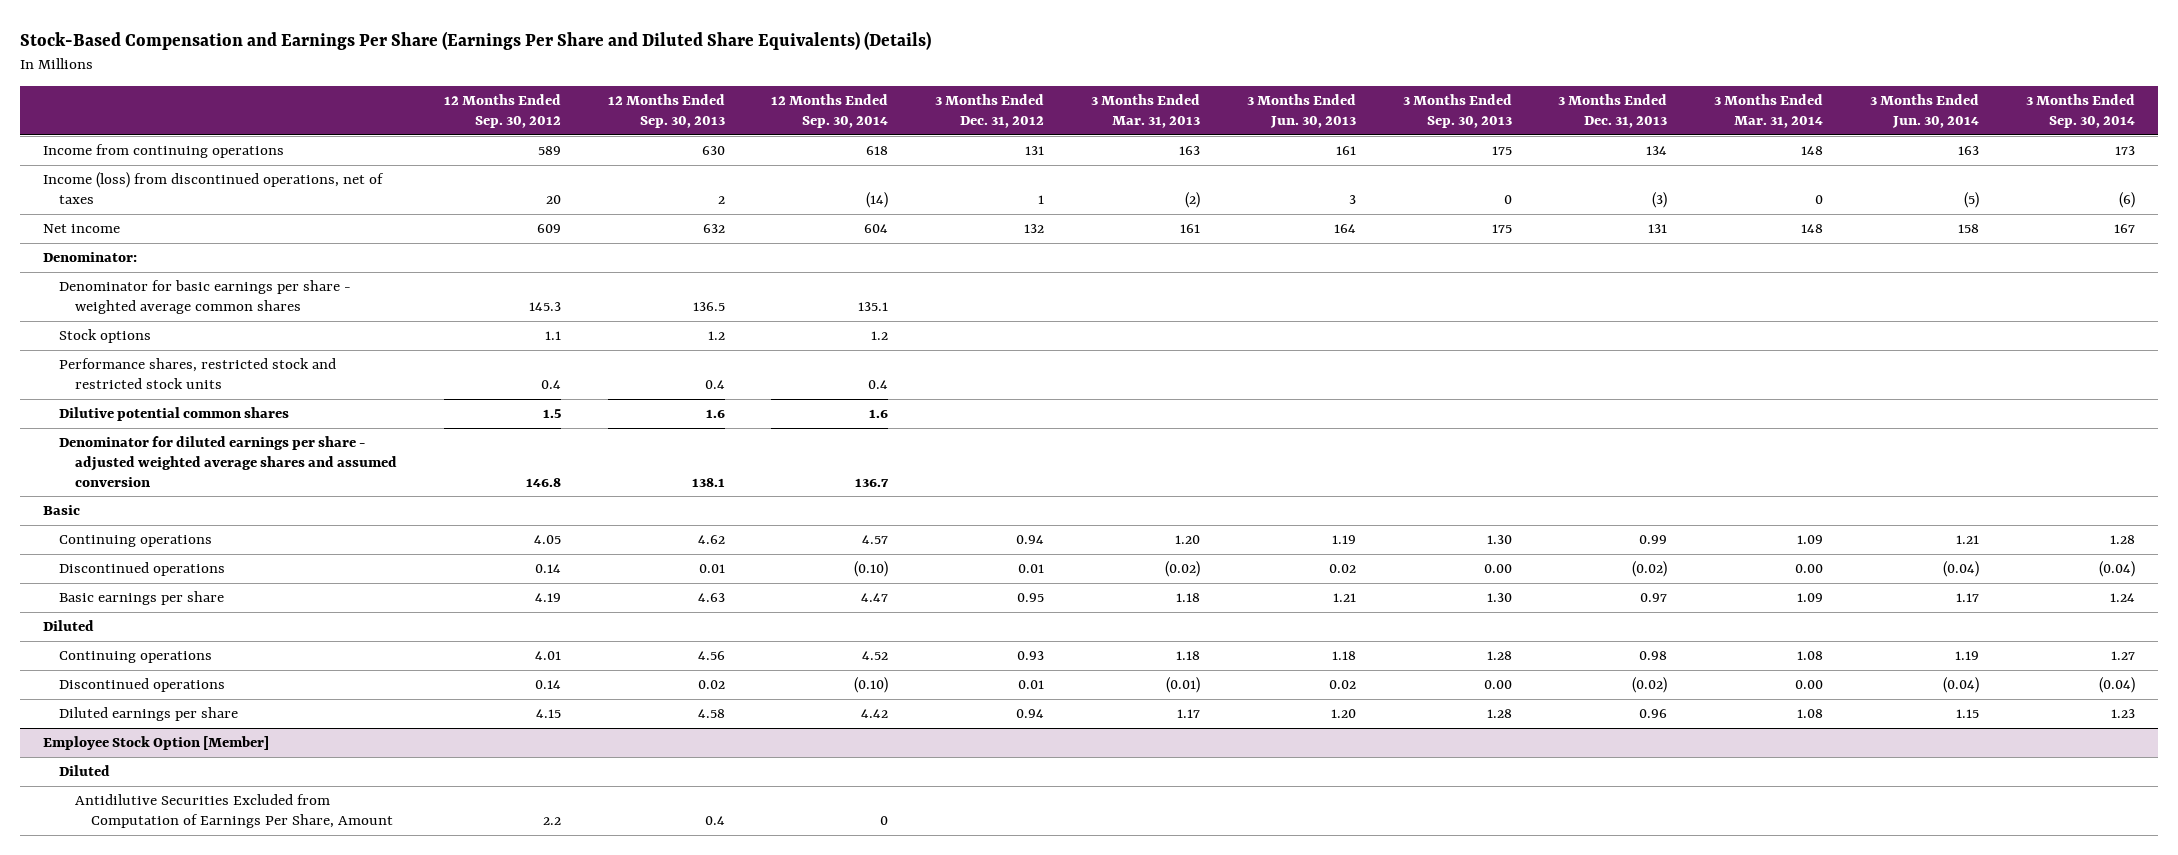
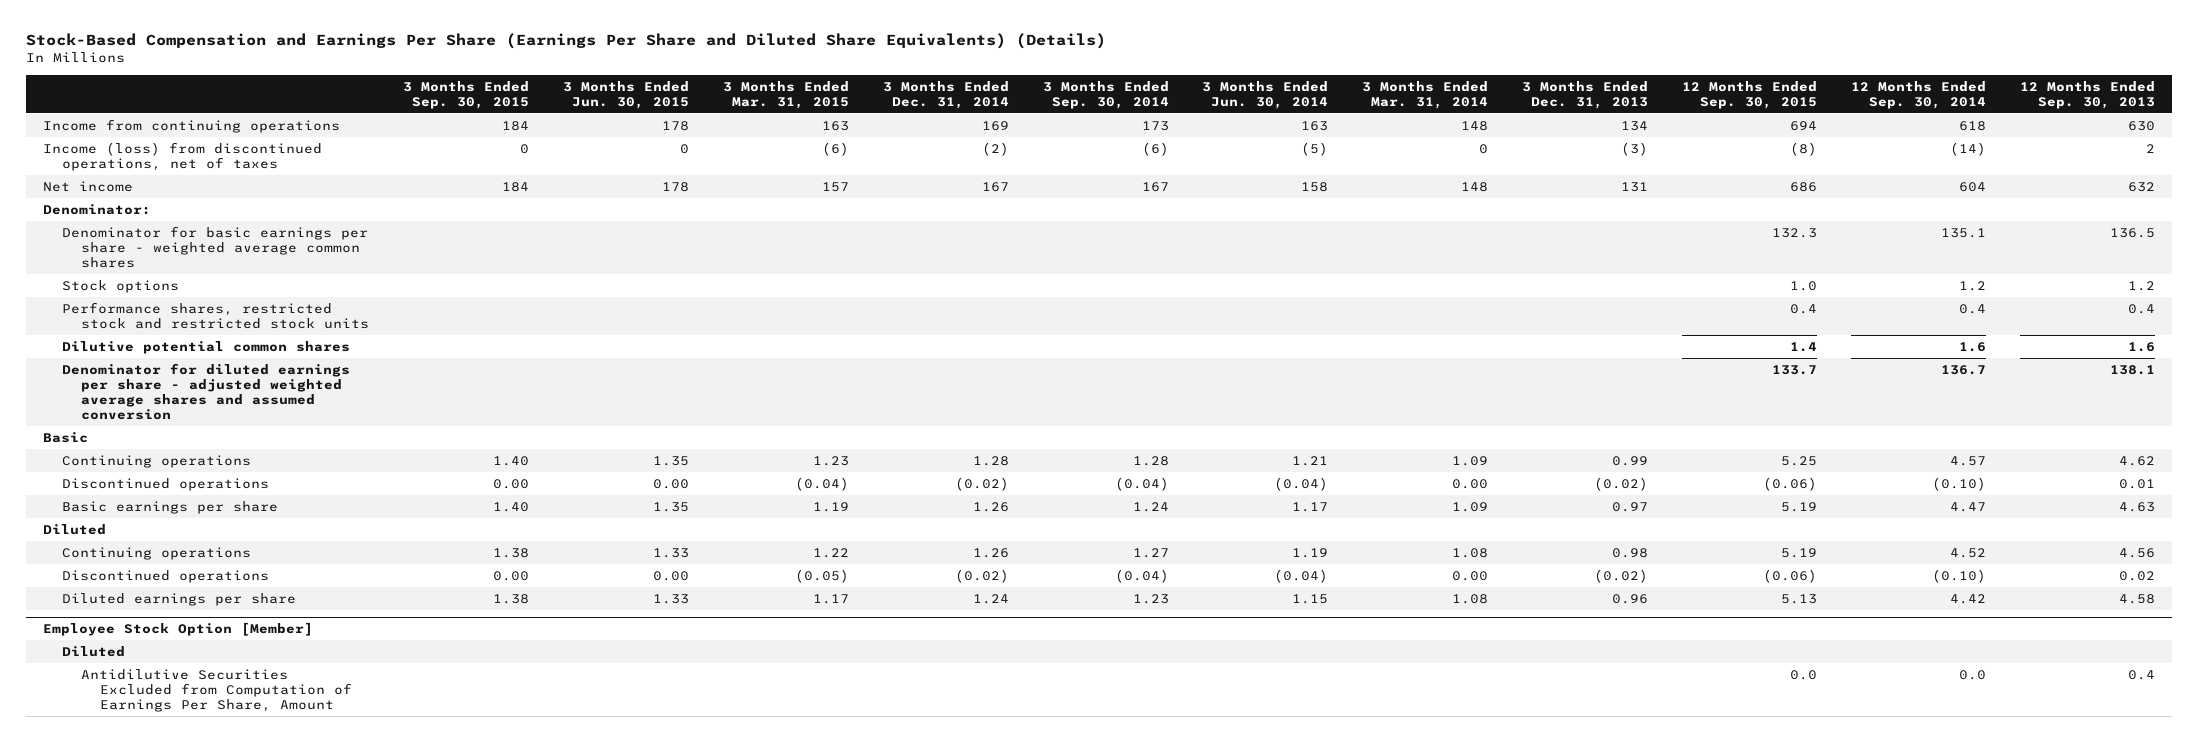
- | 12 Months Ended Sep. 30, 2012 | 12 Months Ended Sep. 30, 2013 | 12 Months Ended Sep. 30, 2014 | 3 Months Ended Dec. 31, 2012 | 3 Months Ended Mar. 31, 2013 | 3 Months Ended Jun. 30, 2013 | 3 Months Ended Sep. 30, 2013 | 3 Months Ended Dec. 31, 2013 | 3 Months Ended Mar. 31, 2014 | 3 Months Ended Jun. 30, 2014 | 3 Months Ended Sep. 30, 2014
+ | 3 Months Ended Sep. 30, 2015 | 3 Months Ended Jun. 30, 2015 | 3 Months Ended Mar. 31, 2015 | 3 Months Ended Dec. 31, 2014 | 3 Months Ended Sep. 30, 2014 | 3 Months Ended Jun. 30, 2014 | 3 Months Ended Mar. 31, 2014 | 3 Months Ended Dec. 31, 2013 | 12 Months Ended Sep. 30, 2015 | 12 Months Ended Sep. 30, 2014 | 12 Months Ended Sep. 30, 2013
@ Employee Stock Option [Member]
- Antidilutive Securities Excluded from Computation of Earnings Per Share, Amount | 2.2 | 0.4 | 0 | | | | | | | |
+ Antidilutive Securities Excluded from Computation of Earnings Per Share, Amount | | | | | | | | | 0.0 | 0.0 | 0.4

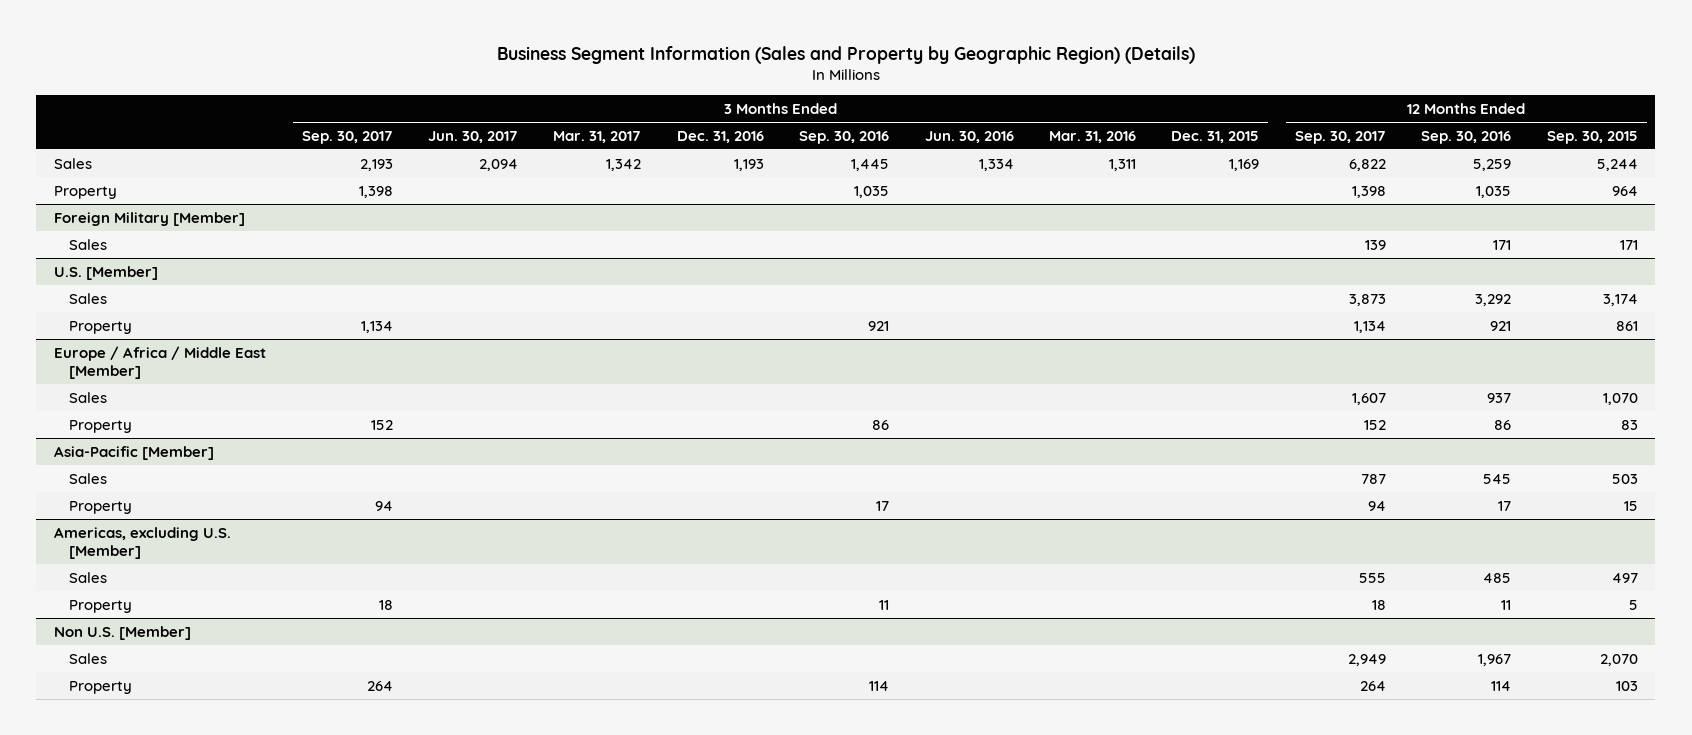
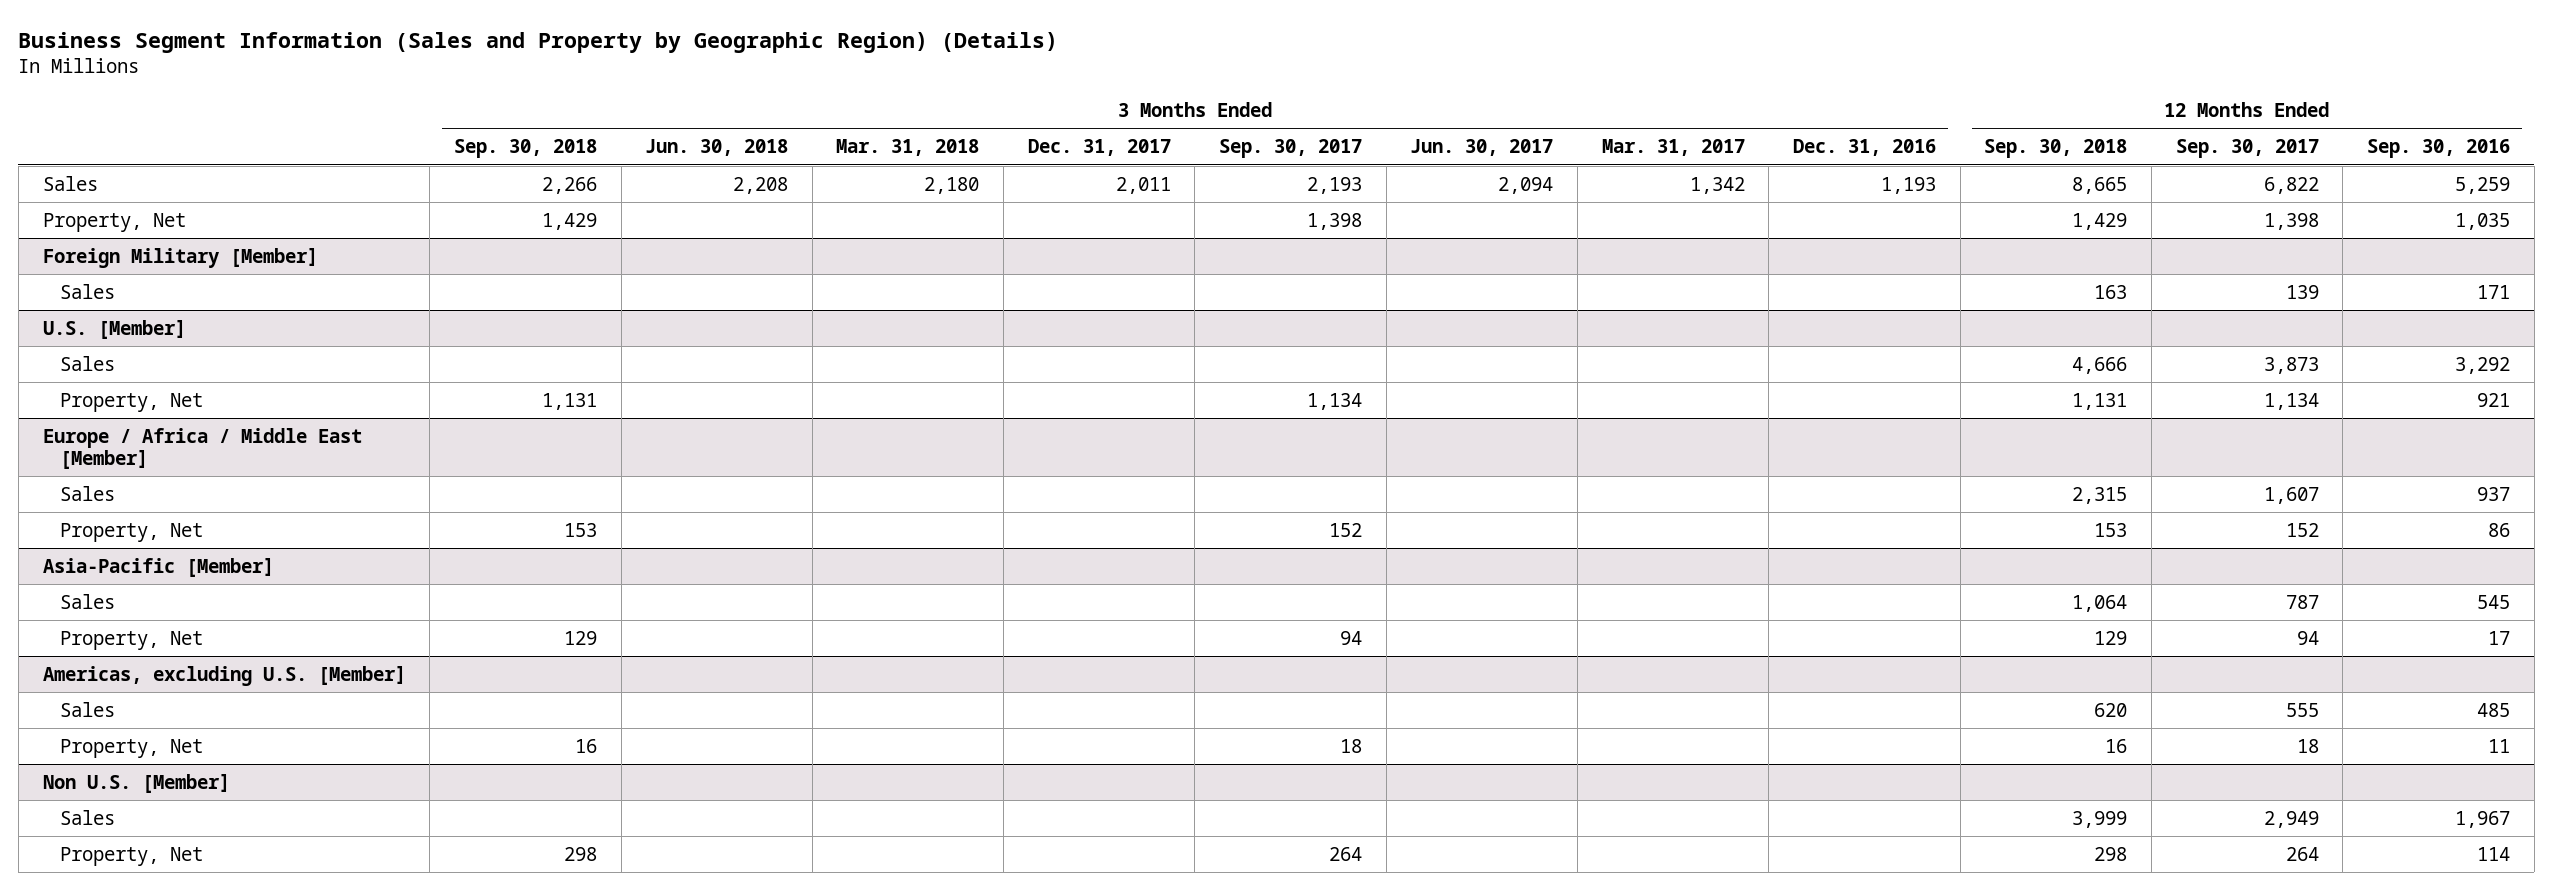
- | 3 Months Ended Sep. 30, 2017 | 3 Months Ended Jun. 30, 2017 | 3 Months Ended Mar. 31, 2017 | 3 Months Ended Dec. 31, 2016 | 3 Months Ended Sep. 30, 2016 | 3 Months Ended Jun. 30, 2016 | 3 Months Ended Mar. 31, 2016 | 3 Months Ended Dec. 31, 2015 | 12 Months Ended Sep. 30, 2017 | 12 Months Ended Sep. 30, 2016 | 12 Months Ended Sep. 30, 2015
+ | 3 Months Ended Sep. 30, 2018 | 3 Months Ended Jun. 30, 2018 | 3 Months Ended Mar. 31, 2018 | 3 Months Ended Dec. 31, 2017 | 3 Months Ended Sep. 30, 2017 | 3 Months Ended Jun. 30, 2017 | 3 Months Ended Mar. 31, 2017 | 3 Months Ended Dec. 31, 2016 | 12 Months Ended Sep. 30, 2018 | 12 Months Ended Sep. 30, 2017 | 12 Months Ended Sep. 30, 2016
- Property | 1,398 | | | | 1,035 | | | | 1,398 | 1,035 | 964
+ Property, Net | 1,429 | | | | 1,398 | | | | 1,429 | 1,398 | 1,035
@ U.S. [Member]
- Property | 1,134 | | | | 921 | | | | 1,134 | 921 | 861
+ Property, Net | 1,131 | | | | 1,134 | | | | 1,131 | 1,134 | 921
@ Europe / Africa / Middle East [Member]
- Property | 152 | | | | 86 | | | | 152 | 86 | 83
+ Property, Net | 153 | | | | 152 | | | | 153 | 152 | 86
@ Asia-Pacific [Member]
- Property | 94 | | | | 17 | | | | 94 | 17 | 15
+ Property, Net | 129 | | | | 94 | | | | 129 | 94 | 17
@ Americas, excluding U.S. [Member]
- Property | 18 | | | | 11 | | | | 18 | 11 | 5
+ Property, Net | 16 | | | | 18 | | | | 16 | 18 | 11
@ Non U.S. [Member]
- Property | 264 | | | | 114 | | | | 264 | 114 | 103
+ Property, Net | 298 | | | | 264 | | | | 298 | 264 | 114

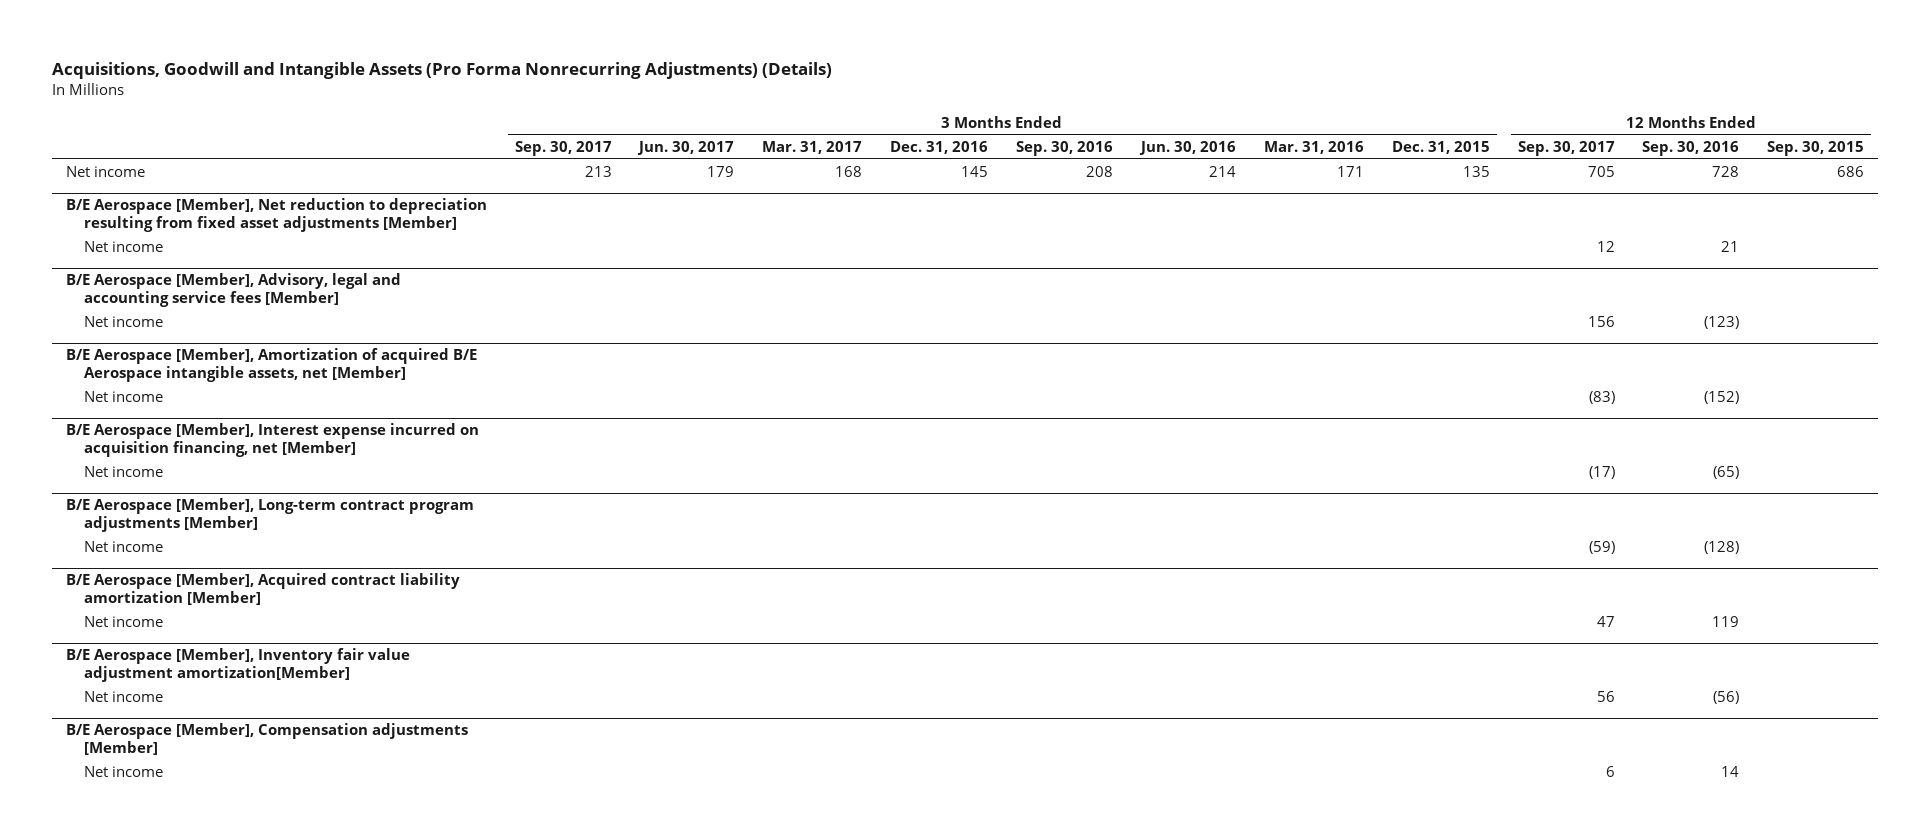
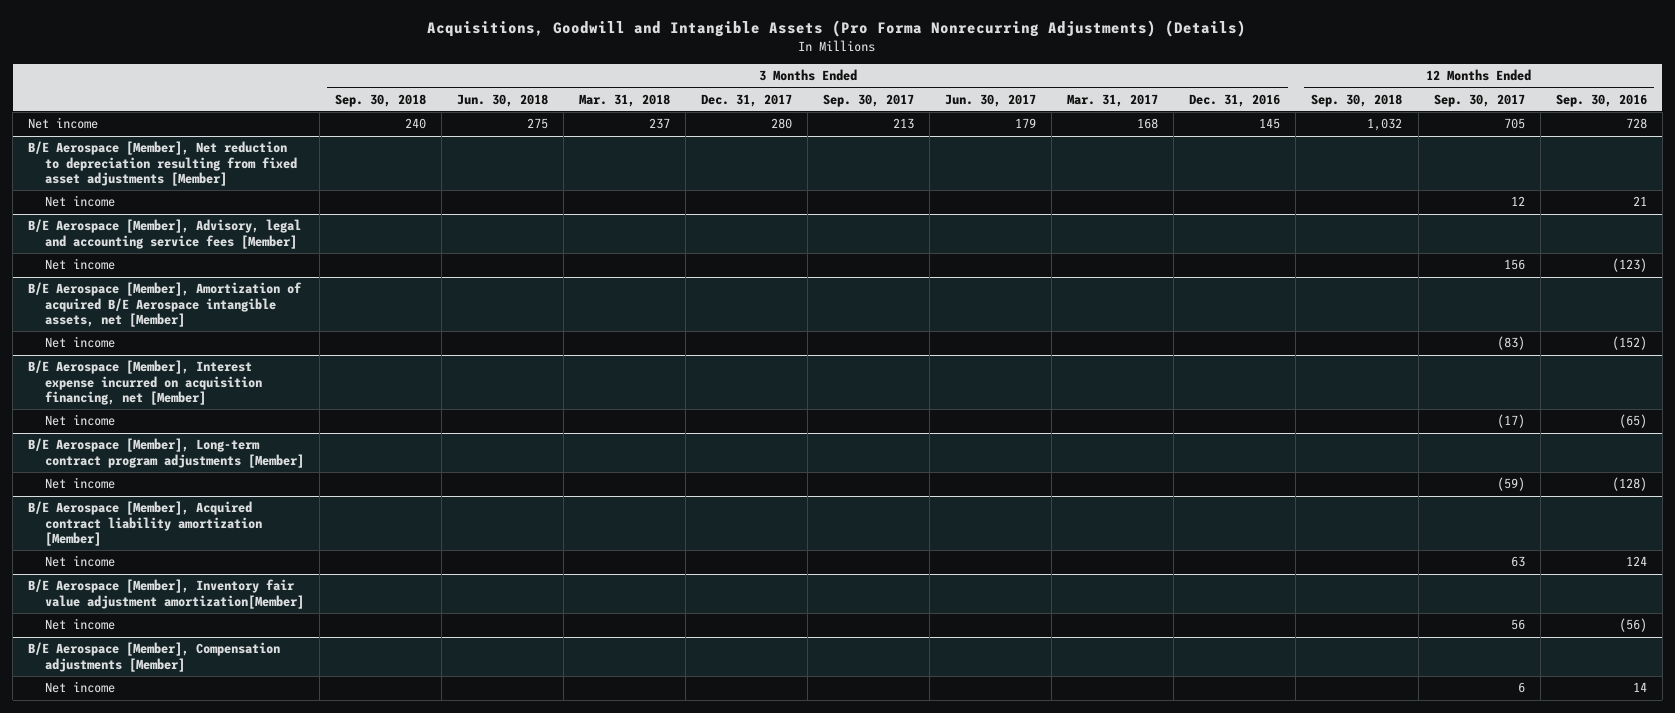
- | 3 Months Ended Sep. 30, 2017 | 3 Months Ended Jun. 30, 2017 | 3 Months Ended Mar. 31, 2017 | 3 Months Ended Dec. 31, 2016 | 3 Months Ended Sep. 30, 2016 | 3 Months Ended Jun. 30, 2016 | 3 Months Ended Mar. 31, 2016 | 3 Months Ended Dec. 31, 2015 | 12 Months Ended Sep. 30, 2017 | 12 Months Ended Sep. 30, 2016 | 12 Months Ended Sep. 30, 2015
+ | 3 Months Ended Sep. 30, 2018 | 3 Months Ended Jun. 30, 2018 | 3 Months Ended Mar. 31, 2018 | 3 Months Ended Dec. 31, 2017 | 3 Months Ended Sep. 30, 2017 | 3 Months Ended Jun. 30, 2017 | 3 Months Ended Mar. 31, 2017 | 3 Months Ended Dec. 31, 2016 | 12 Months Ended Sep. 30, 2018 | 12 Months Ended Sep. 30, 2017 | 12 Months Ended Sep. 30, 2016
@ B/E Aerospace [Member], Acquired contract liability amortization [Member]
- Net income | | | | | | | | | 47 | 119 |
+ Net income | | | | | | | | | | 63 | 124

